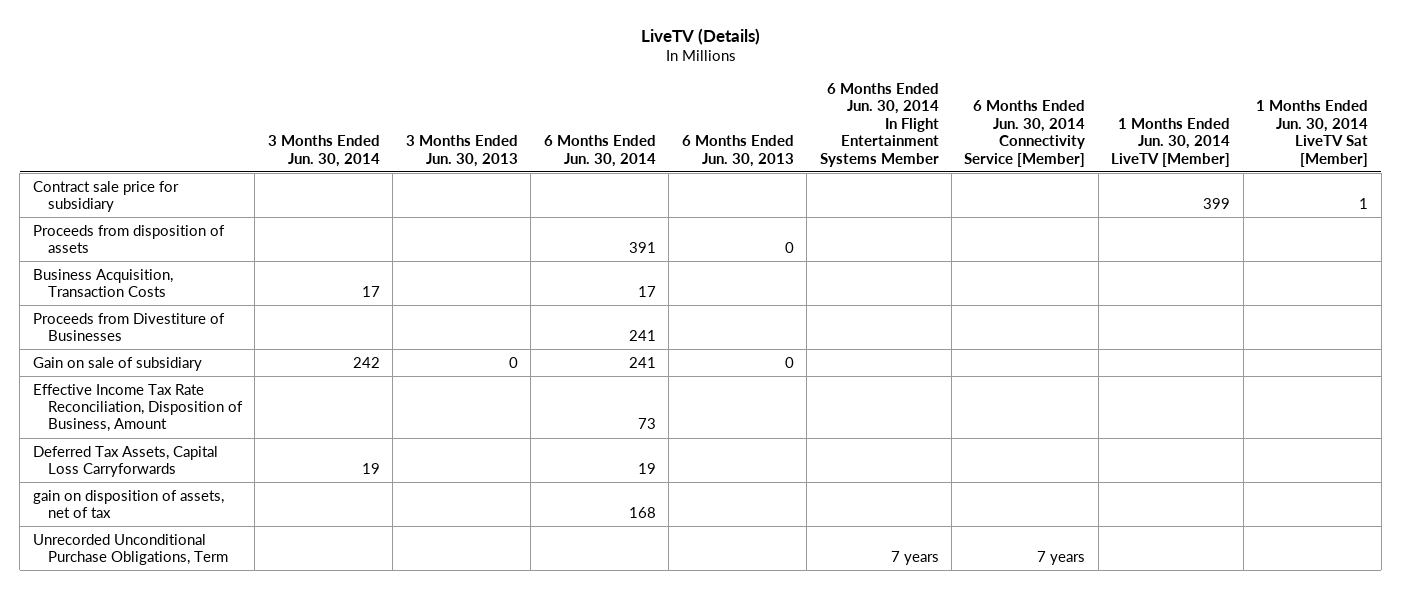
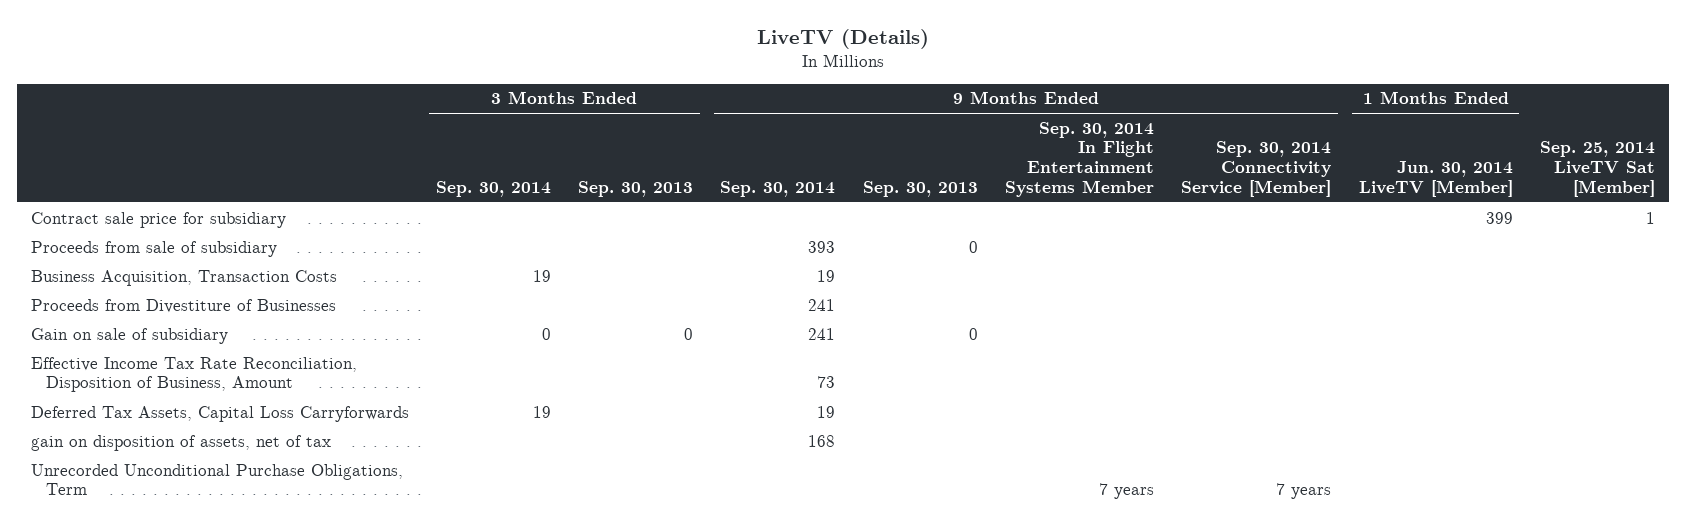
- | 3 Months Ended Jun. 30, 2014 | 3 Months Ended Jun. 30, 2013 | 6 Months Ended Jun. 30, 2014 | 6 Months Ended Jun. 30, 2013 | 6 Months Ended Jun. 30, 2014 In Flight Entertainment Systems Member | 6 Months Ended Jun. 30, 2014 Connectivity Service [Member] | 1 Months Ended Jun. 30, 2014 LiveTV [Member] | 1 Months Ended Jun. 30, 2014 LiveTV Sat [Member]
+ | 3 Months Ended Sep. 30, 2014 | 3 Months Ended Sep. 30, 2013 | 9 Months Ended Sep. 30, 2014 | 9 Months Ended Sep. 30, 2013 | 9 Months Ended Sep. 30, 2014 In Flight Entertainment Systems Member | 9 Months Ended Sep. 30, 2014 Connectivity Service [Member] | 1 Months Ended Jun. 30, 2014 LiveTV [Member] | Sep. 25, 2014 LiveTV Sat [Member]
- Proceeds from disposition of assets | | | 391 | 0 | | | |
+ Proceeds from sale of subsidiary | | | 393 | 0 | | | |

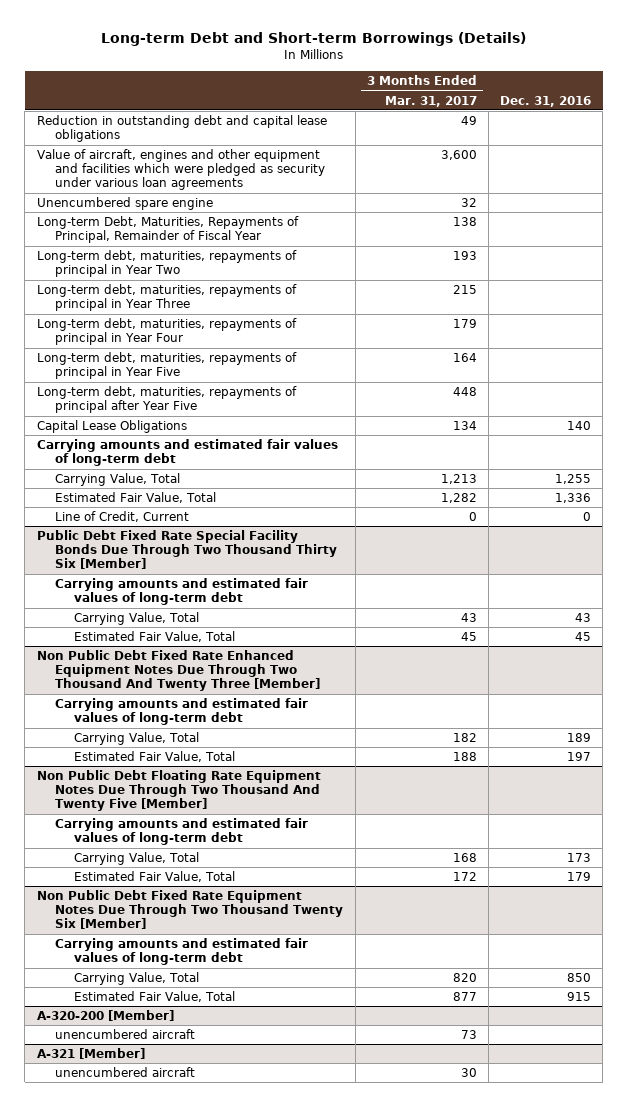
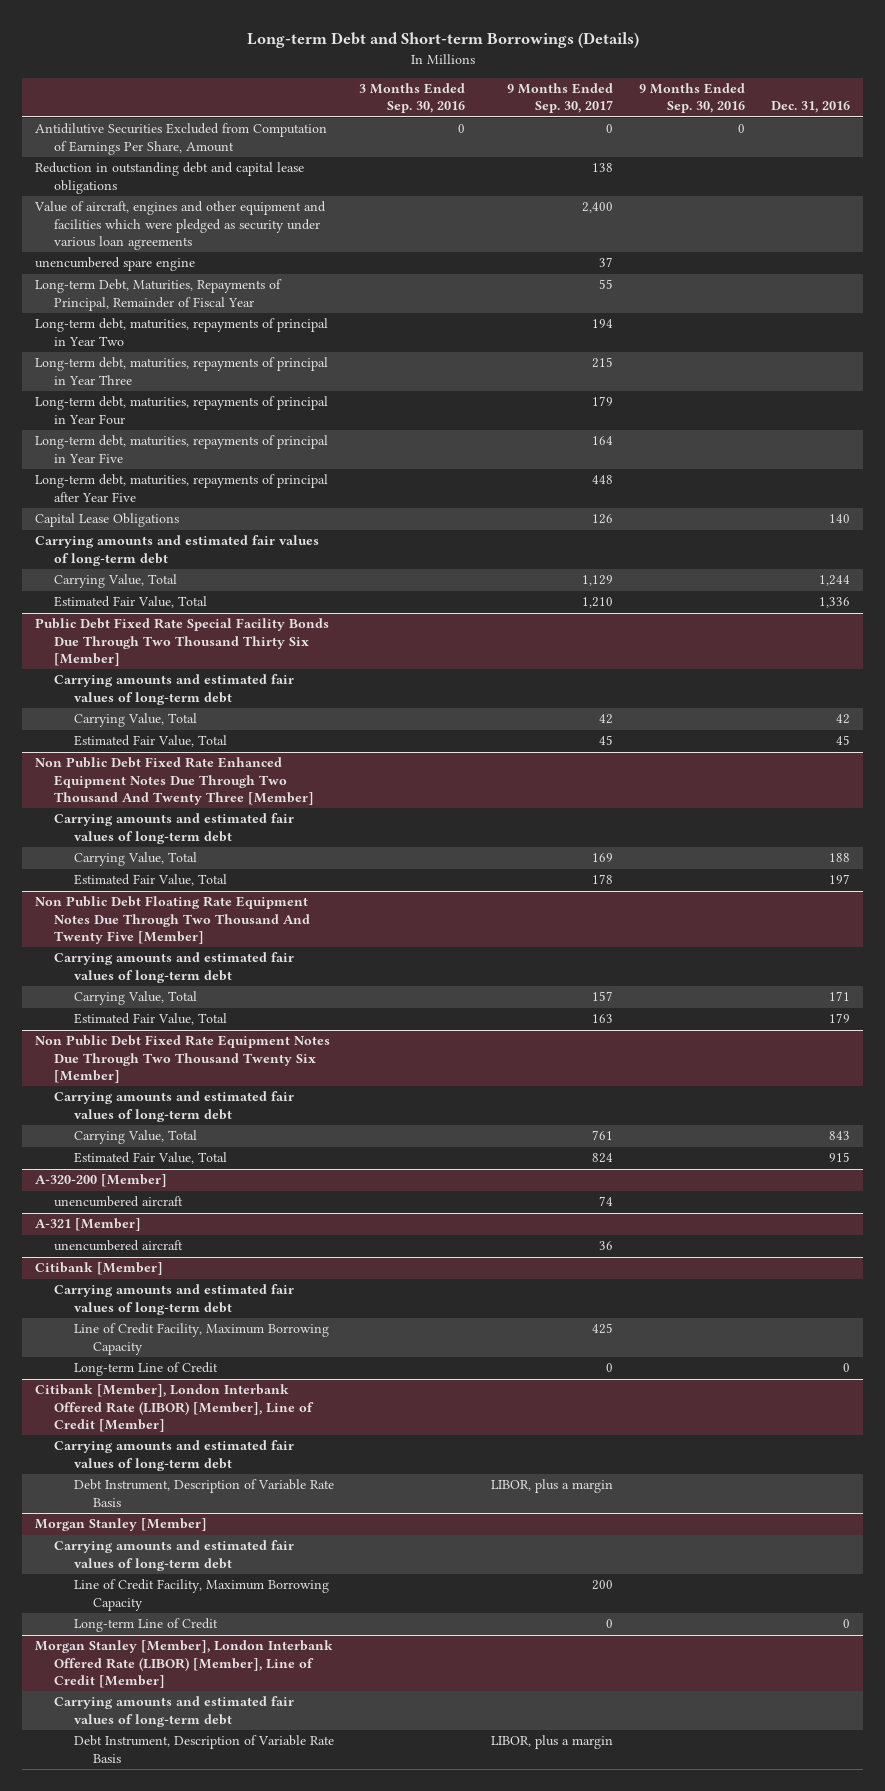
- | 3 Months Ended Mar. 31, 2017 | Dec. 31, 2016
+ | 3 Months Ended Sep. 30, 2016 | 9 Months Ended Sep. 30, 2017 | 9 Months Ended Sep. 30, 2016 | Dec. 31, 2016
+ Antidilutive Securities Excluded from Computation of Earnings Per Share, Amount | 0 | 0 | 0 |
- Unencumbered spare engine | 32 |
+ unencumbered spare engine | | 37 | |
- Carrying Value, Total | 1,213 | 1,255
+ Carrying Value, Total | | 1,129 | | 1,244
- Line of Credit, Current | 0 | 0
@ Public Debt Fixed Rate Special Facility Bonds Due Through Two Thousand Thirty Six [Member]
- Carrying Value, Total | 43 | 43
+ Carrying Value, Total | | 42 | | 42
@ Non Public Debt Fixed Rate Enhanced Equipment Notes Due Through Two Thousand And Twenty Three [Member]
- Carrying Value, Total | 182 | 189
+ Carrying Value, Total | | 169 | | 188
@ Non Public Debt Floating Rate Equipment Notes Due Through Two Thousand And Twenty Five [Member]
- Carrying Value, Total | 168 | 173
+ Carrying Value, Total | | 157 | | 171
@ Non Public Debt Fixed Rate Equipment Notes Due Through Two Thousand Twenty Six [Member]
- Carrying Value, Total | 820 | 850
+ Carrying Value, Total | | 761 | | 843
+ Citibank [Member]
+ Carrying amounts and estimated fair values of long-term debt
+ Line of Credit Facility, Maximum Borrowing Capacity | | 425 | |
+ Long-term Line of Credit | | 0 | | 0
+ Citibank [Member], London Interbank Offered Rate (LIBOR) [Member], Line of Credit [Member]
+ Carrying amounts and estimated fair values of long-term debt
+ Debt Instrument, Description of Variable Rate Basis | | LIBOR, plus a margin | |
+ Morgan Stanley [Member]
+ Carrying amounts and estimated fair values of long-term debt
+ Line of Credit Facility, Maximum Borrowing Capacity | | 200 | |
+ Long-term Line of Credit | | 0 | | 0
+ Morgan Stanley [Member], London Interbank Offered Rate (LIBOR) [Member], Line of Credit [Member]
+ Carrying amounts and estimated fair values of long-term debt
+ Debt Instrument, Description of Variable Rate Basis | | LIBOR, plus a margin | |

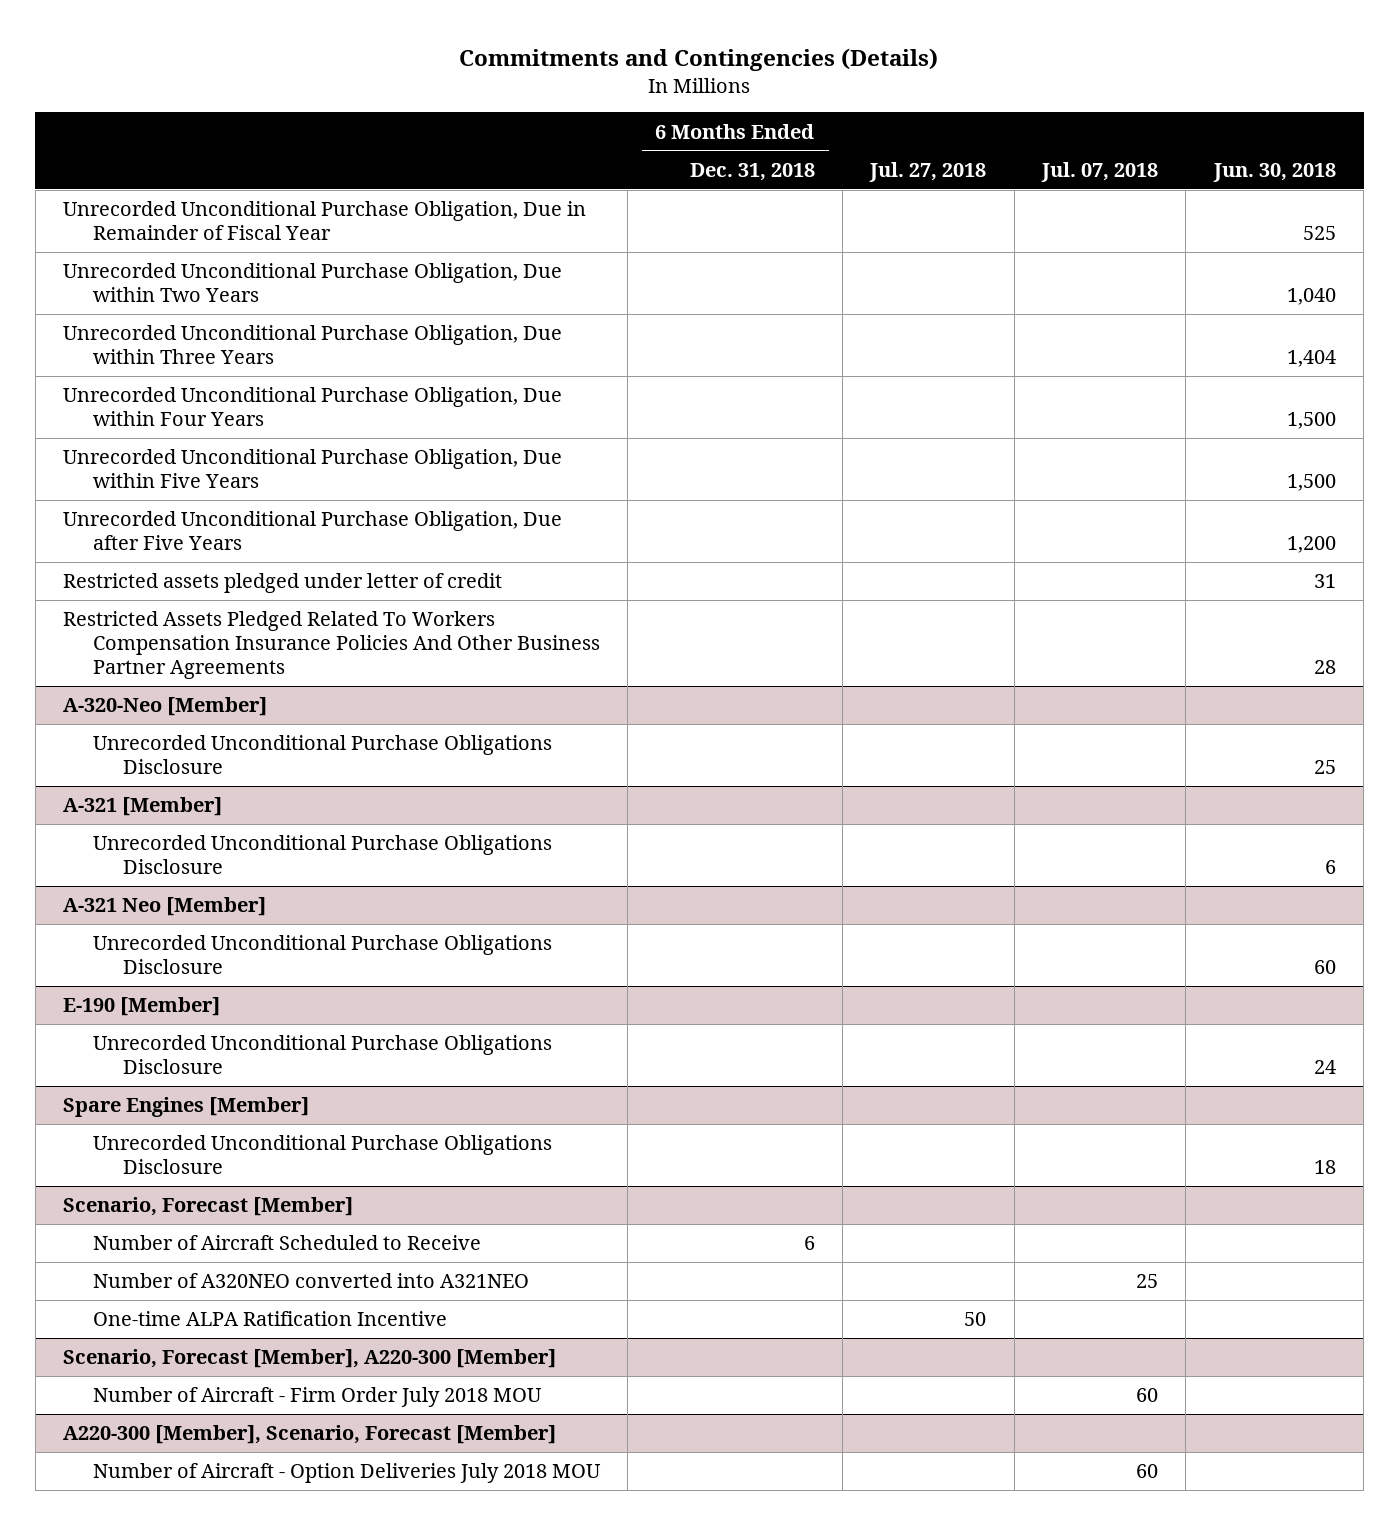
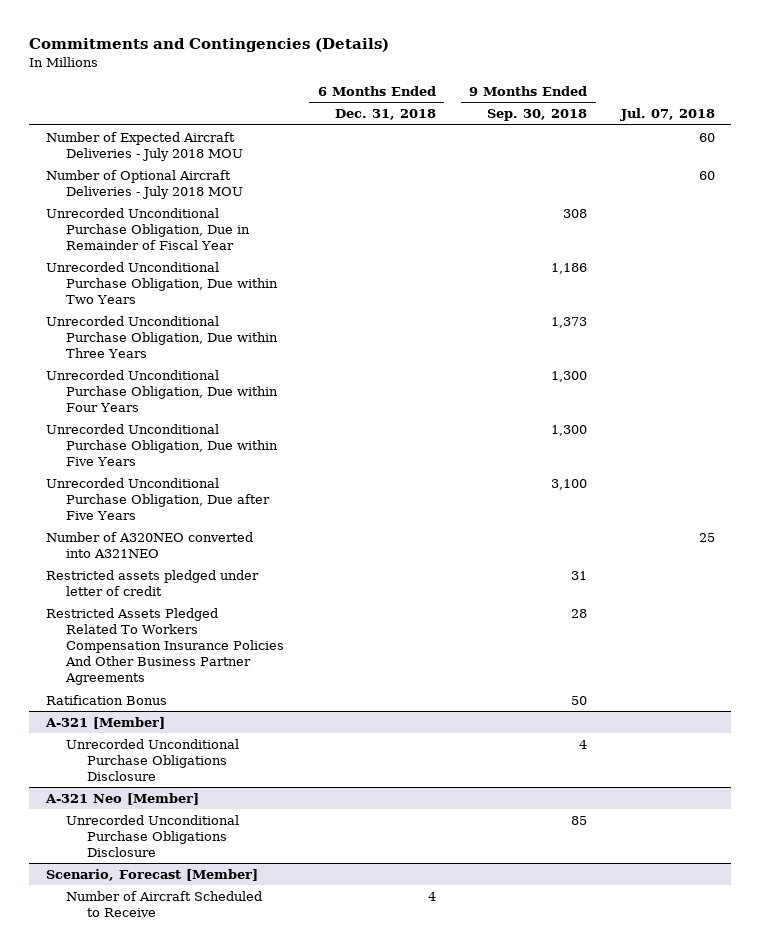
- | 6 Months Ended Dec. 31, 2018 | Jul. 27, 2018 | Jul. 07, 2018 | Jun. 30, 2018
+ | 6 Months Ended Dec. 31, 2018 | 9 Months Ended Sep. 30, 2018 | Jul. 07, 2018
+ Number of Expected Aircraft Deliveries - July 2018 MOU | | | 60
+ Number of Optional Aircraft Deliveries - July 2018 MOU | | | 60
+ Number of A320NEO converted into A321NEO | | | 25
- A-320-Neo [Member]
- Unrecorded Unconditional Purchase Obligations Disclosure | | | | 25
+ Ratification Bonus | | 50 |
- E-190 [Member]
- Unrecorded Unconditional Purchase Obligations Disclosure | | | | 24
- Spare Engines [Member]
- Unrecorded Unconditional Purchase Obligations Disclosure | | | | 18
@ Scenario, Forecast [Member]
- Number of Aircraft Scheduled to Receive | 6 | | |
- Number of A320NEO converted into A321NEO | | | 25 |
- One-time ALPA Ratification Incentive | | 50 | |
- Scenario, Forecast [Member], A220-300 [Member]
- Number of Aircraft - Firm Order July 2018 MOU | | | 60 |
- A220-300 [Member], Scenario, Forecast [Member]
- Number of Aircraft - Option Deliveries July 2018 MOU | | | 60 |
@ Scenario, Forecast [Member]
+ Number of Aircraft Scheduled to Receive | 4 | |

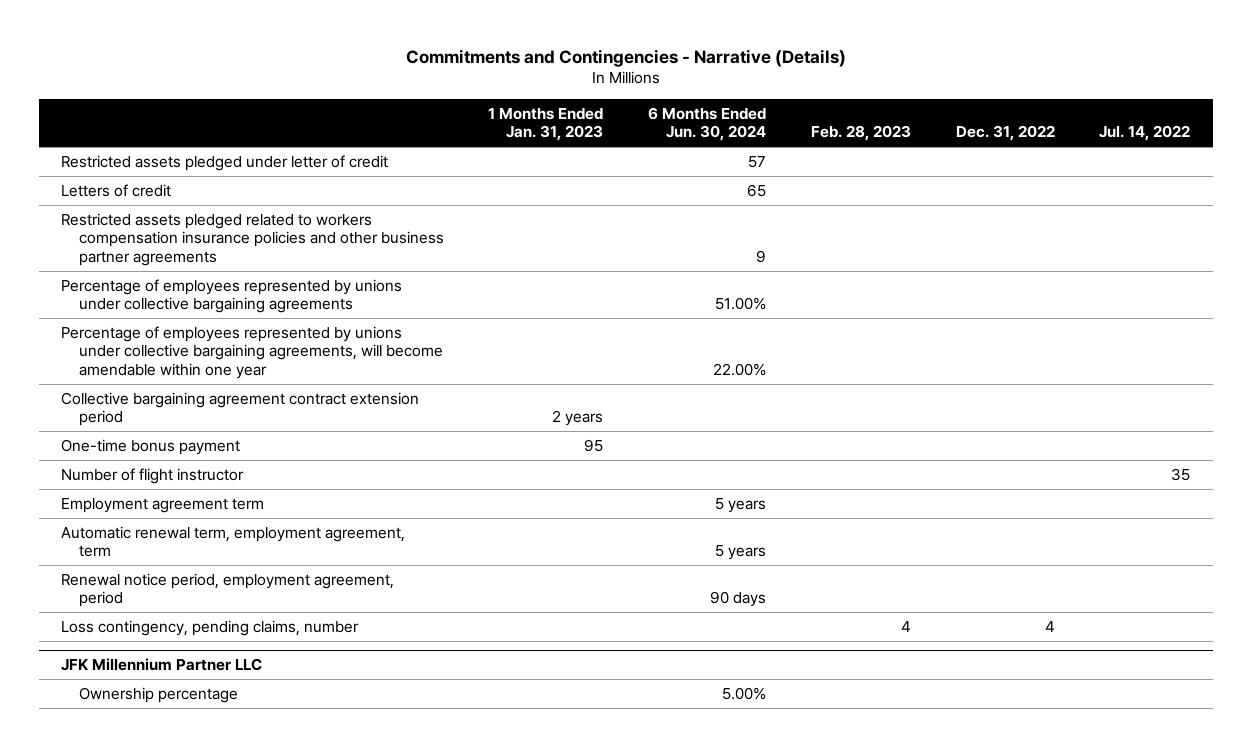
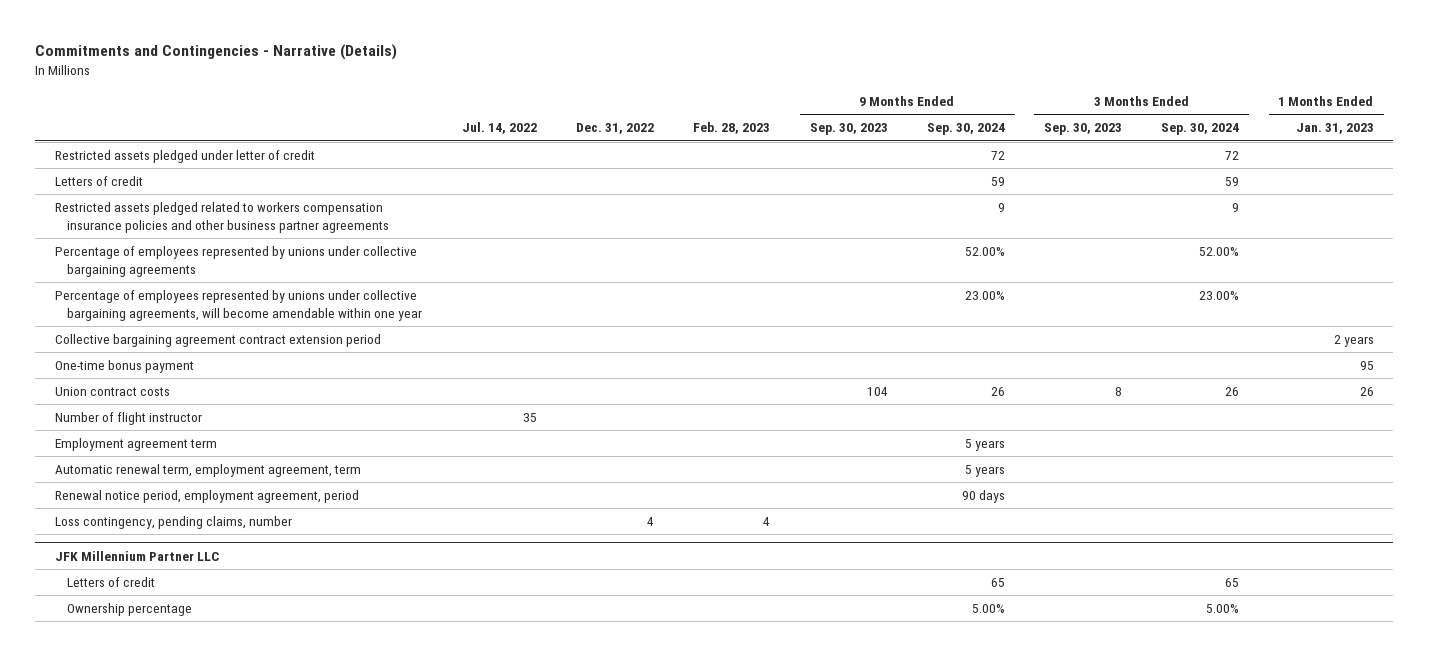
- | 1 Months Ended Jan. 31, 2023 | 6 Months Ended Jun. 30, 2024 | Feb. 28, 2023 | Dec. 31, 2022 | Jul. 14, 2022
+ | Jul. 14, 2022 | Dec. 31, 2022 | Feb. 28, 2023 | 9 Months Ended Sep. 30, 2023 | 9 Months Ended Sep. 30, 2024 | 3 Months Ended Sep. 30, 2023 | 3 Months Ended Sep. 30, 2024 | 1 Months Ended Jan. 31, 2023
+ Union contract costs | | | | 104 | 26 | 8 | 26 | 26
@ JFK Millennium Partner LLC
+ Letters of credit | | | | | 65 | | 65 |

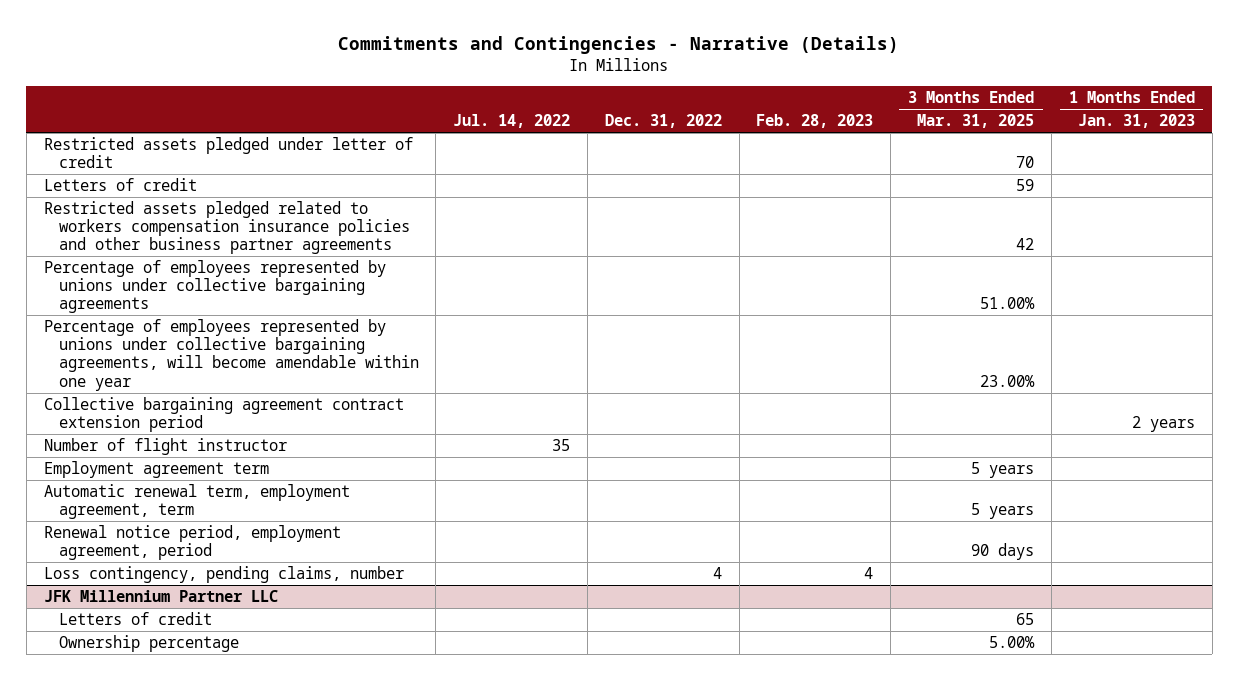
- | Jul. 14, 2022 | Dec. 31, 2022 | Feb. 28, 2023 | 9 Months Ended Sep. 30, 2023 | 9 Months Ended Sep. 30, 2024 | 3 Months Ended Sep. 30, 2023 | 3 Months Ended Sep. 30, 2024 | 1 Months Ended Jan. 31, 2023
+ | Jul. 14, 2022 | Dec. 31, 2022 | Feb. 28, 2023 | 3 Months Ended Mar. 31, 2025 | 1 Months Ended Jan. 31, 2023
- One-time bonus payment | | | | | | | | 95
- Union contract costs | | | | 104 | 26 | 8 | 26 | 26

